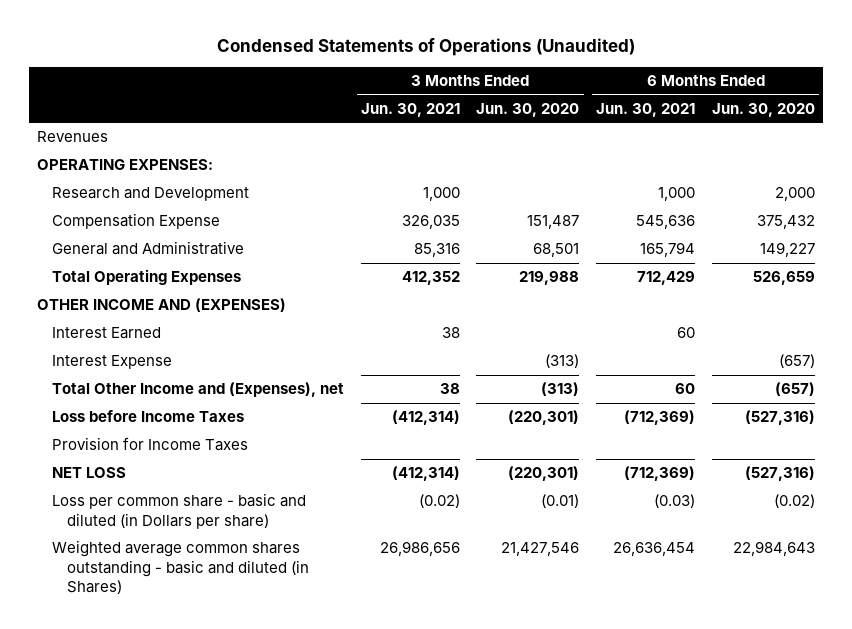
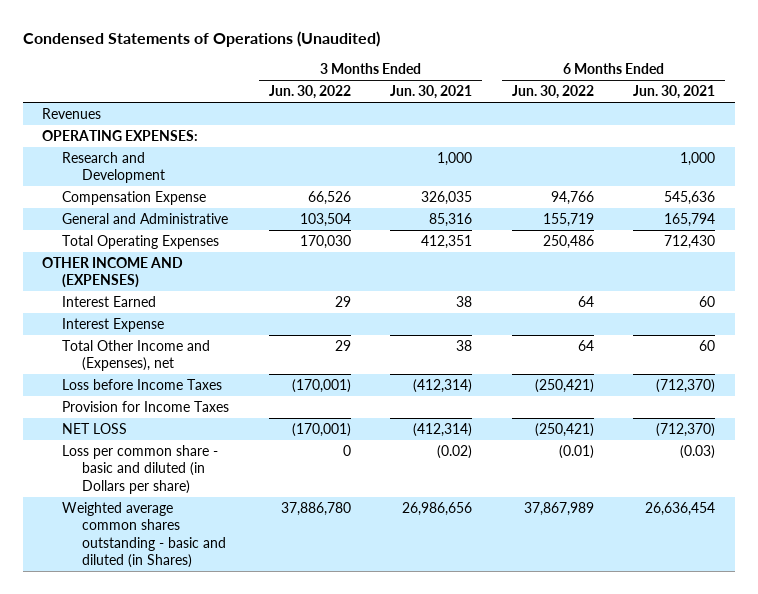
- | 3 Months Ended Jun. 30, 2021 | 3 Months Ended Jun. 30, 2020 | 6 Months Ended Jun. 30, 2021 | 6 Months Ended Jun. 30, 2020
+ | 3 Months Ended Jun. 30, 2022 | 3 Months Ended Jun. 30, 2021 | 6 Months Ended Jun. 30, 2022 | 6 Months Ended Jun. 30, 2021
- Total Operating Expenses | 412,352 | 219,988 | 712,429 | 526,659
+ Total Operating Expenses | 170,030 | 412,351 | 250,486 | 712,430
- Loss before Income Taxes | (412,314) | (220,301) | (712,369) | (527,316)
+ Loss before Income Taxes | (170,001) | (412,314) | (250,421) | (712,370)
- NET LOSS | (412,314) | (220,301) | (712,369) | (527,316)
+ NET LOSS | (170,001) | (412,314) | (250,421) | (712,370)

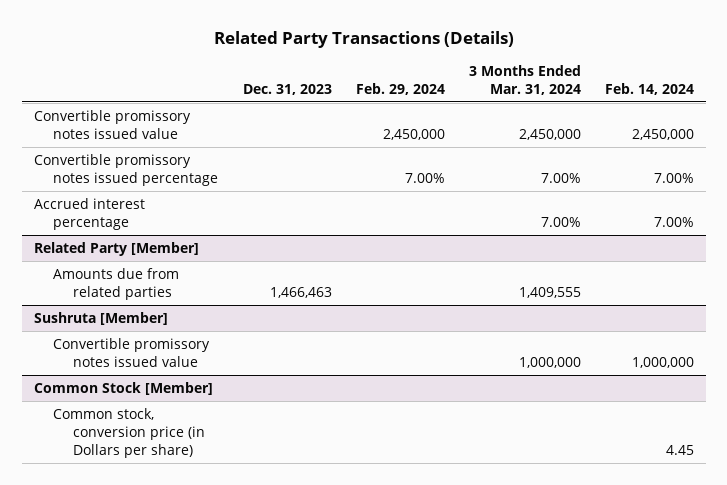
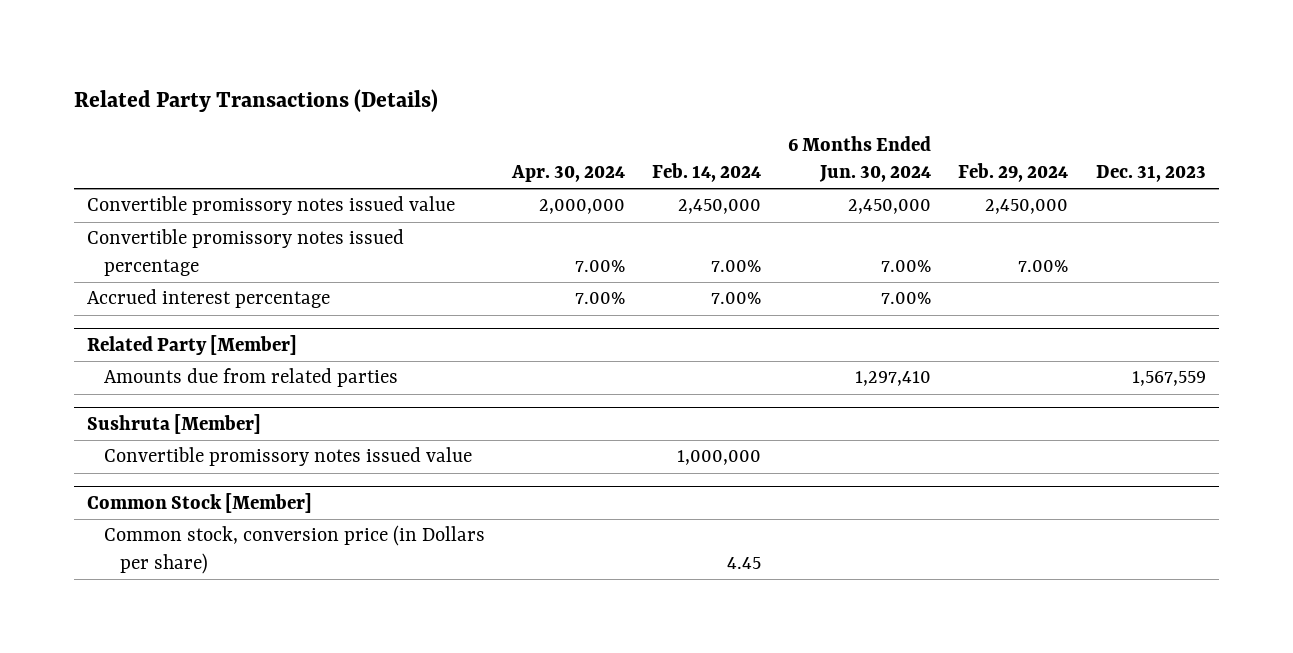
- | Dec. 31, 2023 | Feb. 29, 2024 | 3 Months Ended Mar. 31, 2024 | Feb. 14, 2024
+ | Apr. 30, 2024 | Feb. 14, 2024 | 6 Months Ended Jun. 30, 2024 | Feb. 29, 2024 | Dec. 31, 2023
@ Related Party [Member]
- Amounts due from related parties | 1,466,463 | | 1,409,555 |
+ Amounts due from related parties | | | 1,297,410 | | 1,567,559

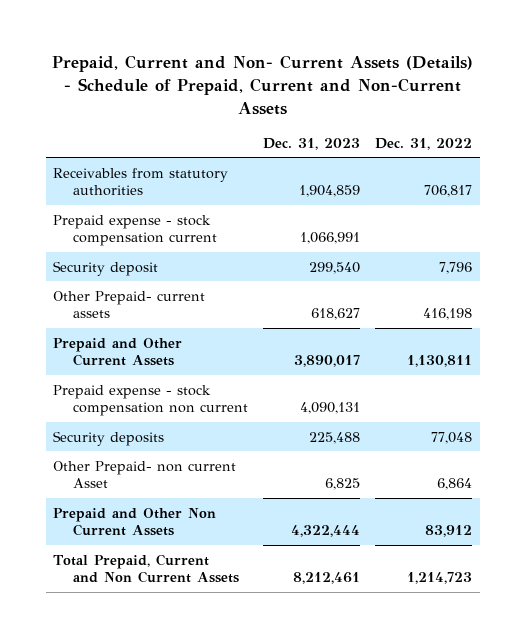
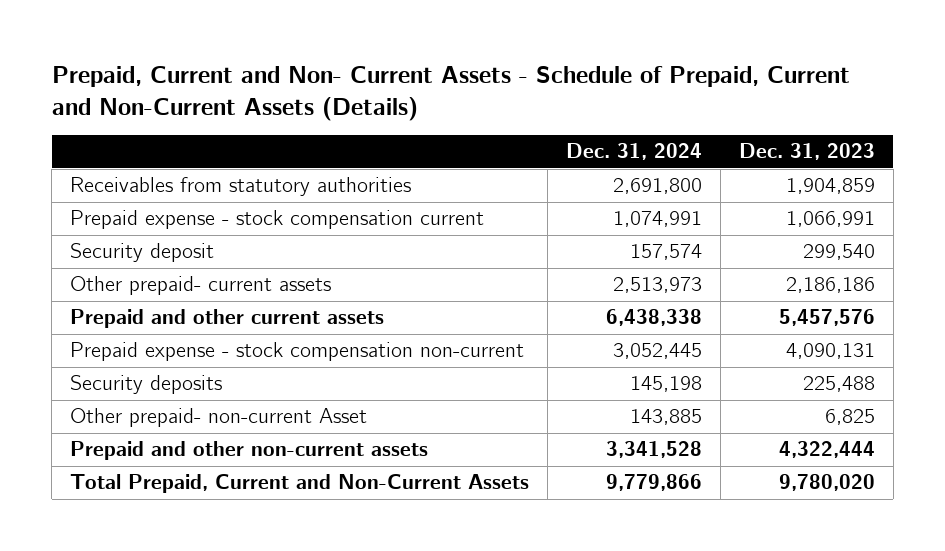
- Prepaid, Current and Non- Current Assets (Details) - Schedule of Prepaid, Current and Non-Current Assets
+ Prepaid, Current and Non- Current Assets - Schedule of Prepaid, Current and Non-Current Assets (Details)
- | Dec. 31, 2023 | Dec. 31, 2022
+ | Dec. 31, 2024 | Dec. 31, 2023
- Other Prepaid- current assets | 618,627 | 416,198
- Prepaid and Other Current Assets | 3,890,017 | 1,130,811
- Prepaid expense - stock compensation non current | 4,090,131 |
+ Other prepaid- current assets | 2,513,973 | 2,186,186
+ Prepaid and other current assets | 6,438,338 | 5,457,576
+ Prepaid expense - stock compensation non-current | 3,052,445 | 4,090,131
- Other Prepaid- non current Asset | 6,825 | 6,864
- Prepaid and Other Non Current Assets | 4,322,444 | 83,912
- Total Prepaid, Current and Non Current Assets | 8,212,461 | 1,214,723
+ Other prepaid- non-current Asset | 143,885 | 6,825
+ Prepaid and other non-current assets | 3,341,528 | 4,322,444
+ Total Prepaid, Current and Non-Current Assets | 9,779,866 | 9,780,020

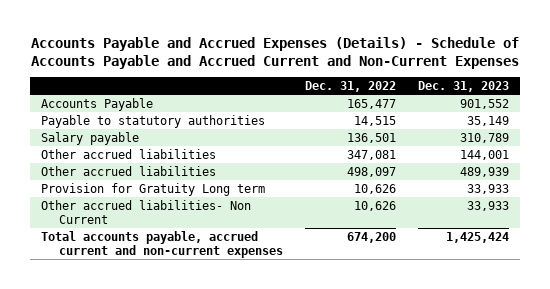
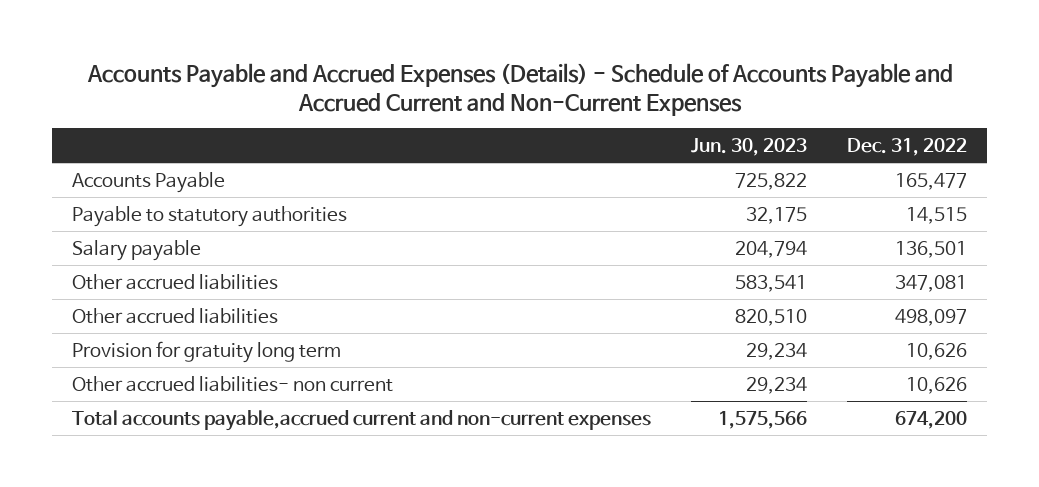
- | Dec. 31, 2022 | Dec. 31, 2023
+ | Jun. 30, 2023 | Dec. 31, 2022
- Provision for Gratuity Long term | 10,626 | 33,933
- Other accrued liabilities- Non Current | 10,626 | 33,933
- Total accounts payable, accrued current and non-current expenses | 674,200 | 1,425,424
+ Provision for gratuity long term | 29,234 | 10,626
+ Other accrued liabilities- non current | 29,234 | 10,626
+ Total accounts payable,accrued current and non-current expenses | 1,575,566 | 674,200

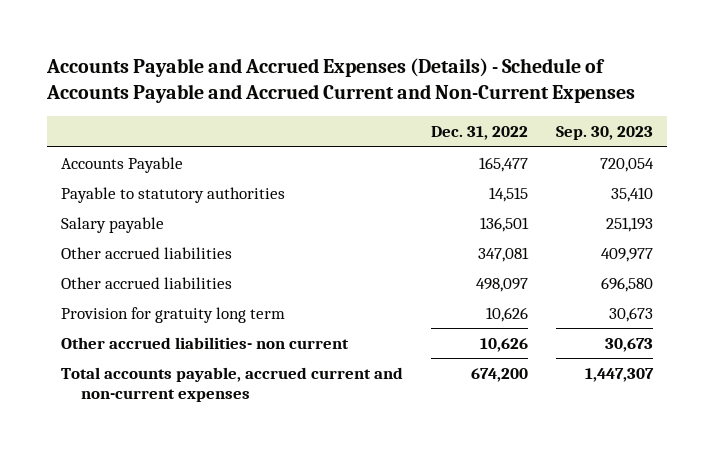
- | Jun. 30, 2023 | Dec. 31, 2022
+ | Dec. 31, 2022 | Sep. 30, 2023
- Total accounts payable,accrued current and non-current expenses | 1,575,566 | 674,200
+ Total accounts payable, accrued current and non-current expenses | 674,200 | 1,447,307

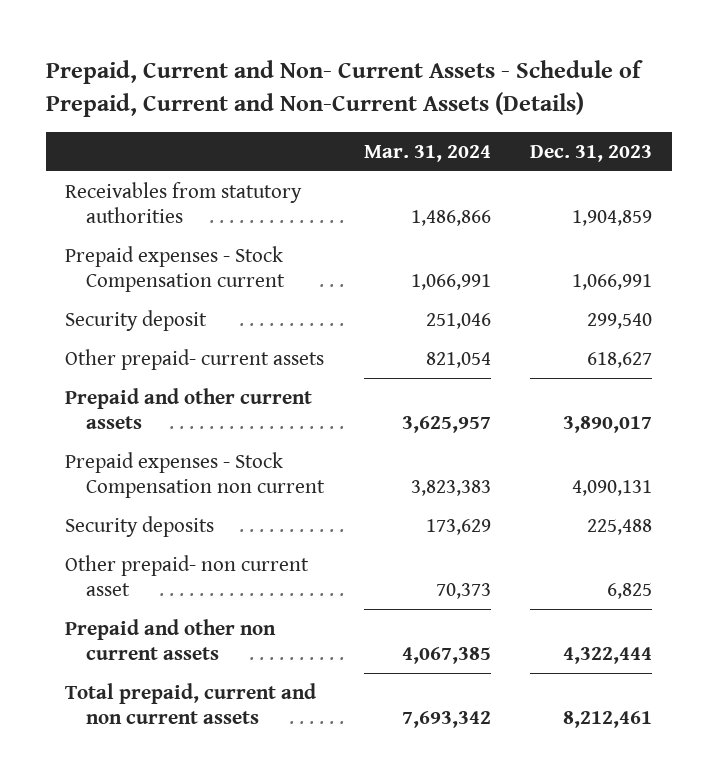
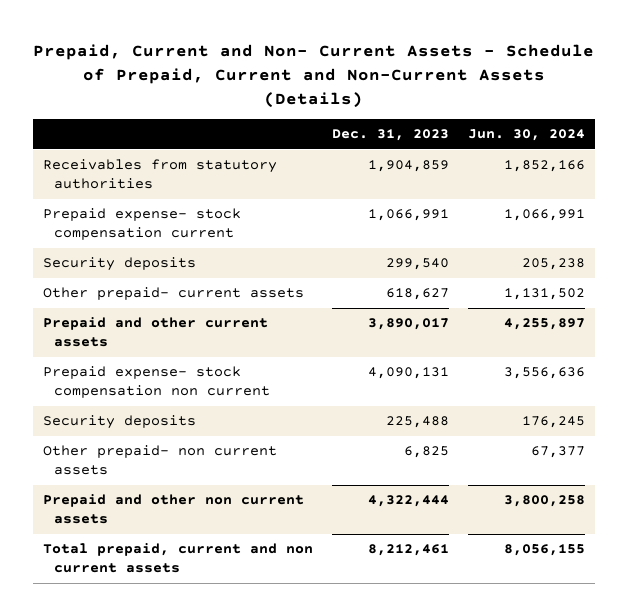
- | Mar. 31, 2024 | Dec. 31, 2023
+ | Dec. 31, 2023 | Jun. 30, 2024
- Prepaid expenses - Stock Compensation current | 1,066,991 | 1,066,991
- Security deposit | 251,046 | 299,540
+ Prepaid expense- stock compensation current | 1,066,991 | 1,066,991
+ Security deposits | 299,540 | 205,238
- Prepaid expenses - Stock Compensation non current | 3,823,383 | 4,090,131
+ Prepaid expense- stock compensation non current | 4,090,131 | 3,556,636
- Other prepaid- non current asset | 70,373 | 6,825
+ Other prepaid- non current assets | 6,825 | 67,377

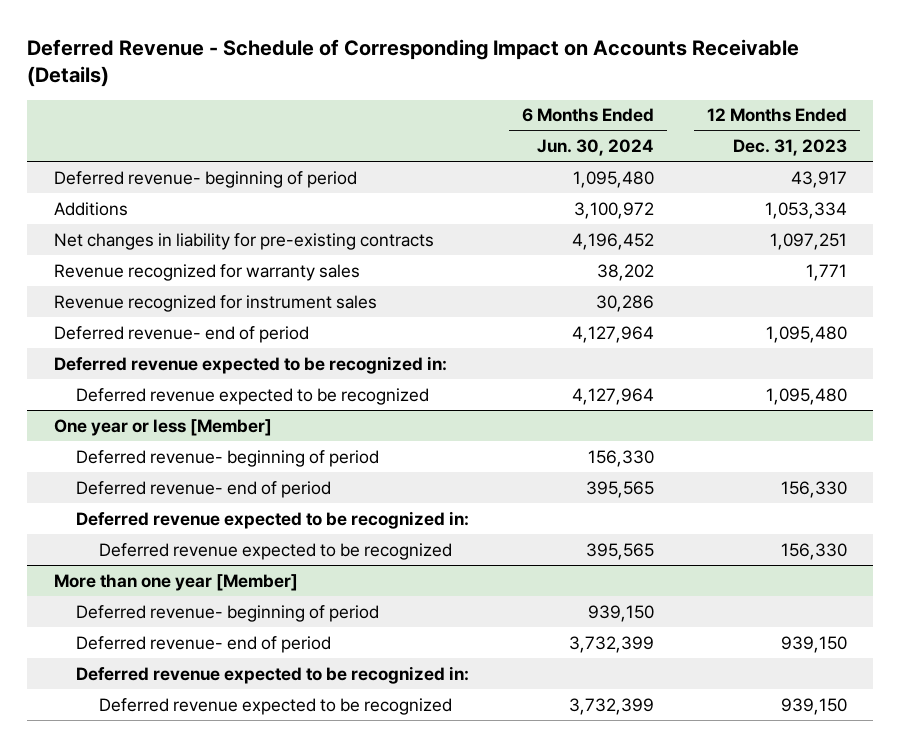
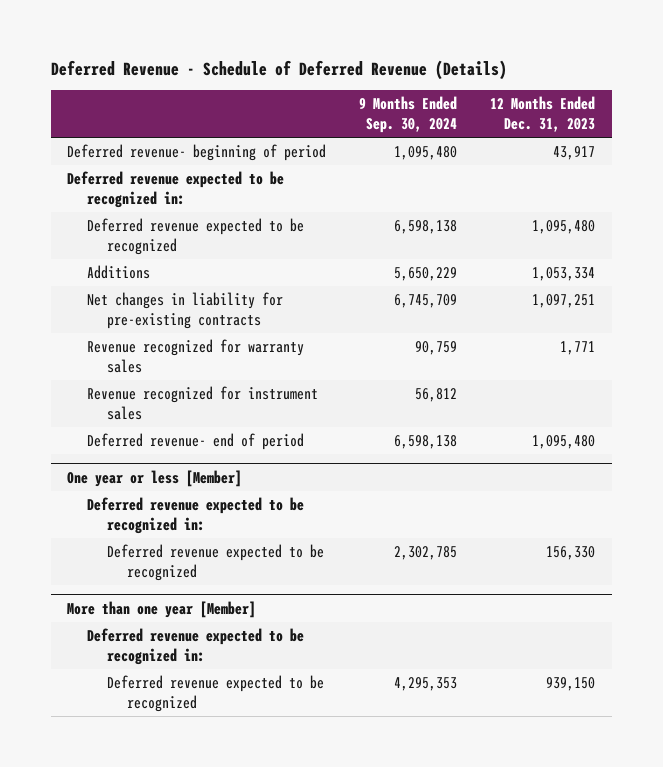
- Deferred Revenue - Schedule of Corresponding Impact on Accounts Receivable (Details)
+ Deferred Revenue - Schedule of Deferred Revenue (Details)
- | 6 Months Ended Jun. 30, 2024 | 12 Months Ended Dec. 31, 2023
+ | 9 Months Ended Sep. 30, 2024 | 12 Months Ended Dec. 31, 2023
moved up: Deferred revenue expected to be recognized in:
moved up: Deferred revenue expected to be recognized | 6,598,138 | 1,095,480
@ One year or less [Member]
- Deferred revenue- beginning of period | 156,330 |
- Deferred revenue- end of period | 395,565 | 156,330
@ More than one year [Member]
- Deferred revenue- beginning of period | 939,150 |
- Deferred revenue- end of period | 3,732,399 | 939,150

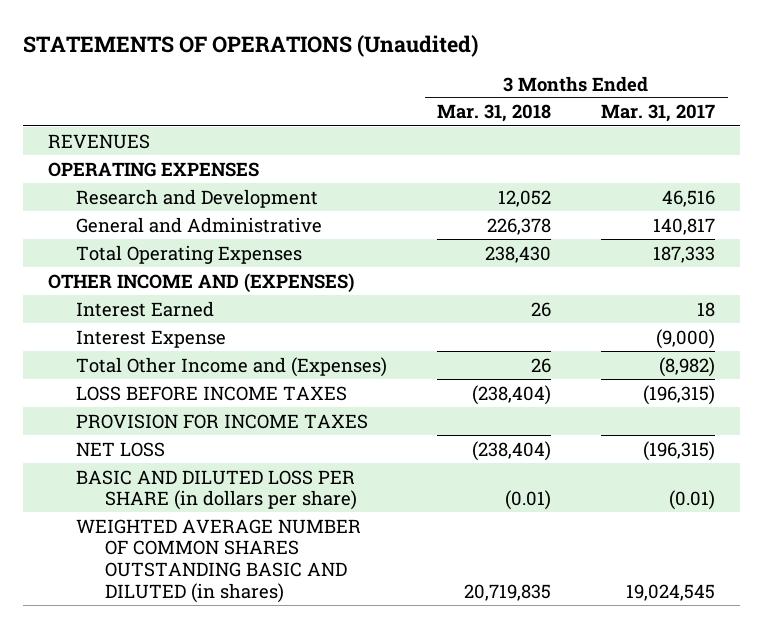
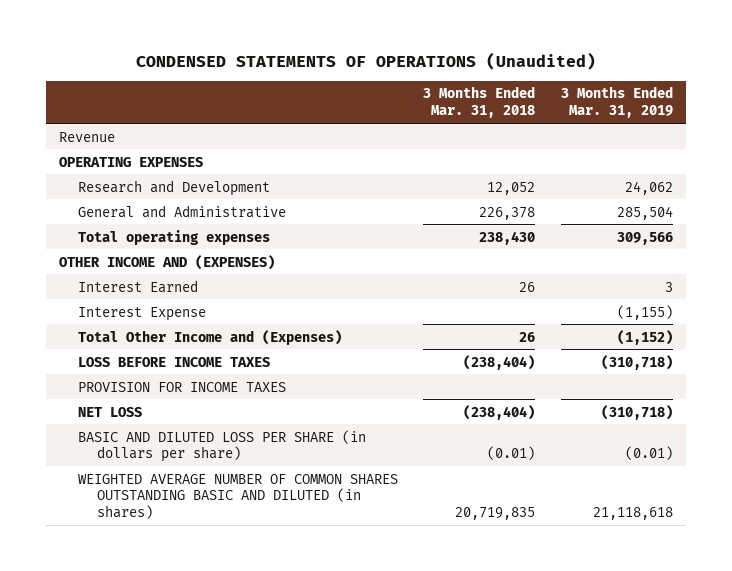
- STATEMENTS OF OPERATIONS (Unaudited)
+ CONDENSED STATEMENTS OF OPERATIONS (Unaudited)
- | 3 Months Ended Mar. 31, 2018 | 3 Months Ended Mar. 31, 2017
+ | 3 Months Ended Mar. 31, 2018 | 3 Months Ended Mar. 31, 2019
- REVENUES
+ Revenue
- Total Operating Expenses | 238,430 | 187,333
+ Total operating expenses | 238,430 | 309,566

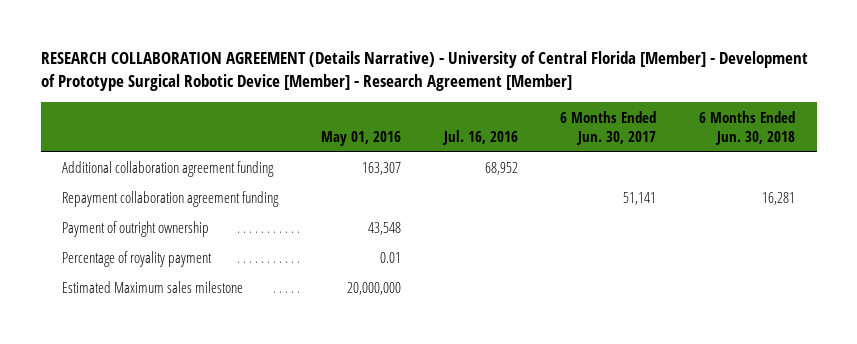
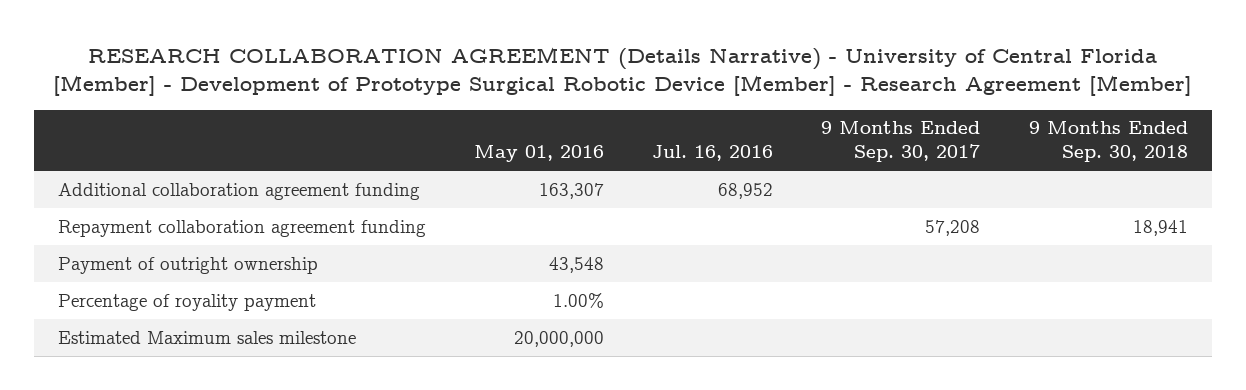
- | May 01, 2016 | Jul. 16, 2016 | 6 Months Ended Jun. 30, 2017 | 6 Months Ended Jun. 30, 2018
+ | May 01, 2016 | Jul. 16, 2016 | 9 Months Ended Sep. 30, 2017 | 9 Months Ended Sep. 30, 2018
- Percentage of royality payment | 0.01 | | |
+ Percentage of royality payment | 1.00% | | |

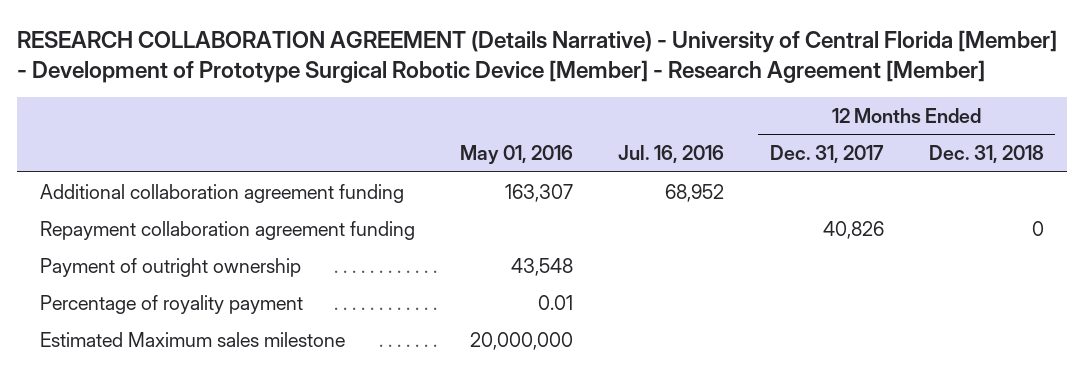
- | May 01, 2016 | Jul. 16, 2016 | 9 Months Ended Sep. 30, 2017 | 9 Months Ended Sep. 30, 2018
+ | May 01, 2016 | Jul. 16, 2016 | 12 Months Ended Dec. 31, 2017 | 12 Months Ended Dec. 31, 2018
- Percentage of royality payment | 1.00% | | |
+ Percentage of royality payment | 0.01 | | |

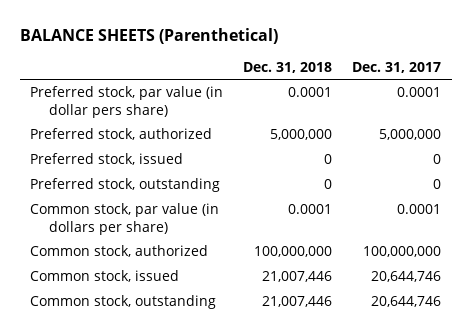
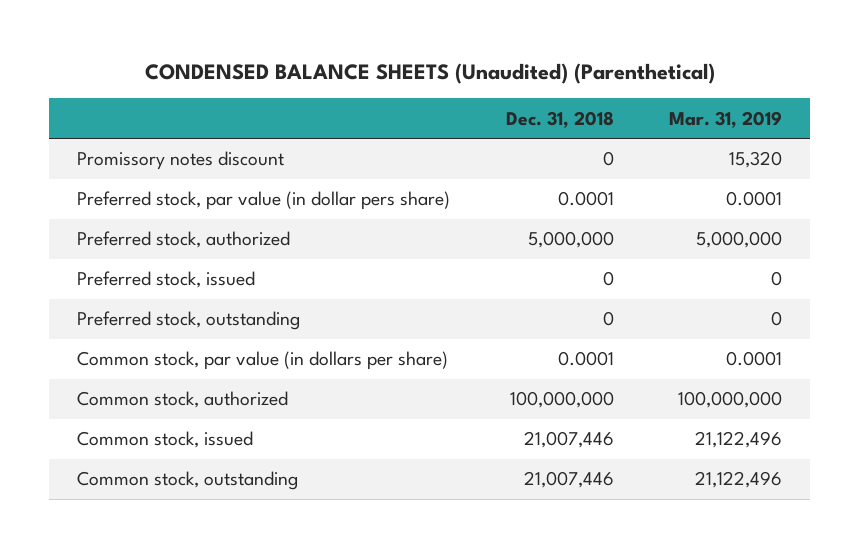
- BALANCE SHEETS (Parenthetical)
+ CONDENSED BALANCE SHEETS (Unaudited) (Parenthetical)
- | Dec. 31, 2018 | Dec. 31, 2017
+ | Dec. 31, 2018 | Mar. 31, 2019
+ Promissory notes discount | 0 | 15,320

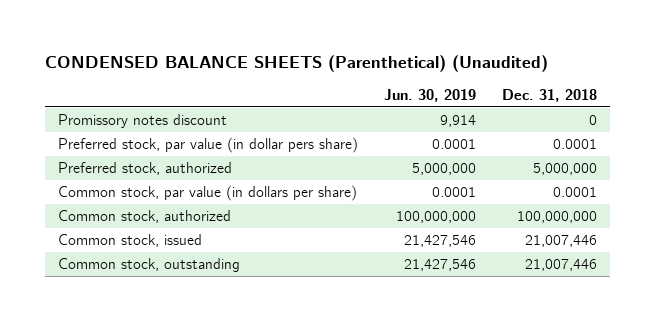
- CONDENSED BALANCE SHEETS (Unaudited) (Parenthetical)
+ CONDENSED BALANCE SHEETS (Parenthetical) (Unaudited)
- | Dec. 31, 2018 | Mar. 31, 2019
+ | Jun. 30, 2019 | Dec. 31, 2018
- Preferred stock, issued | 0 | 0
- Preferred stock, outstanding | 0 | 0

